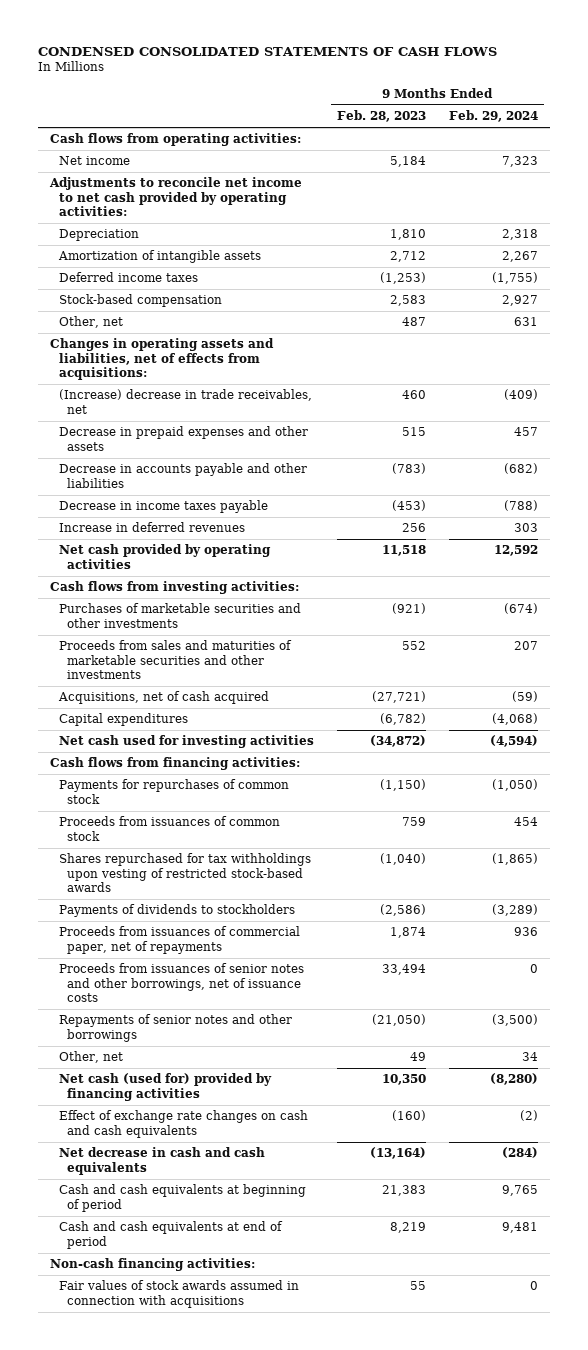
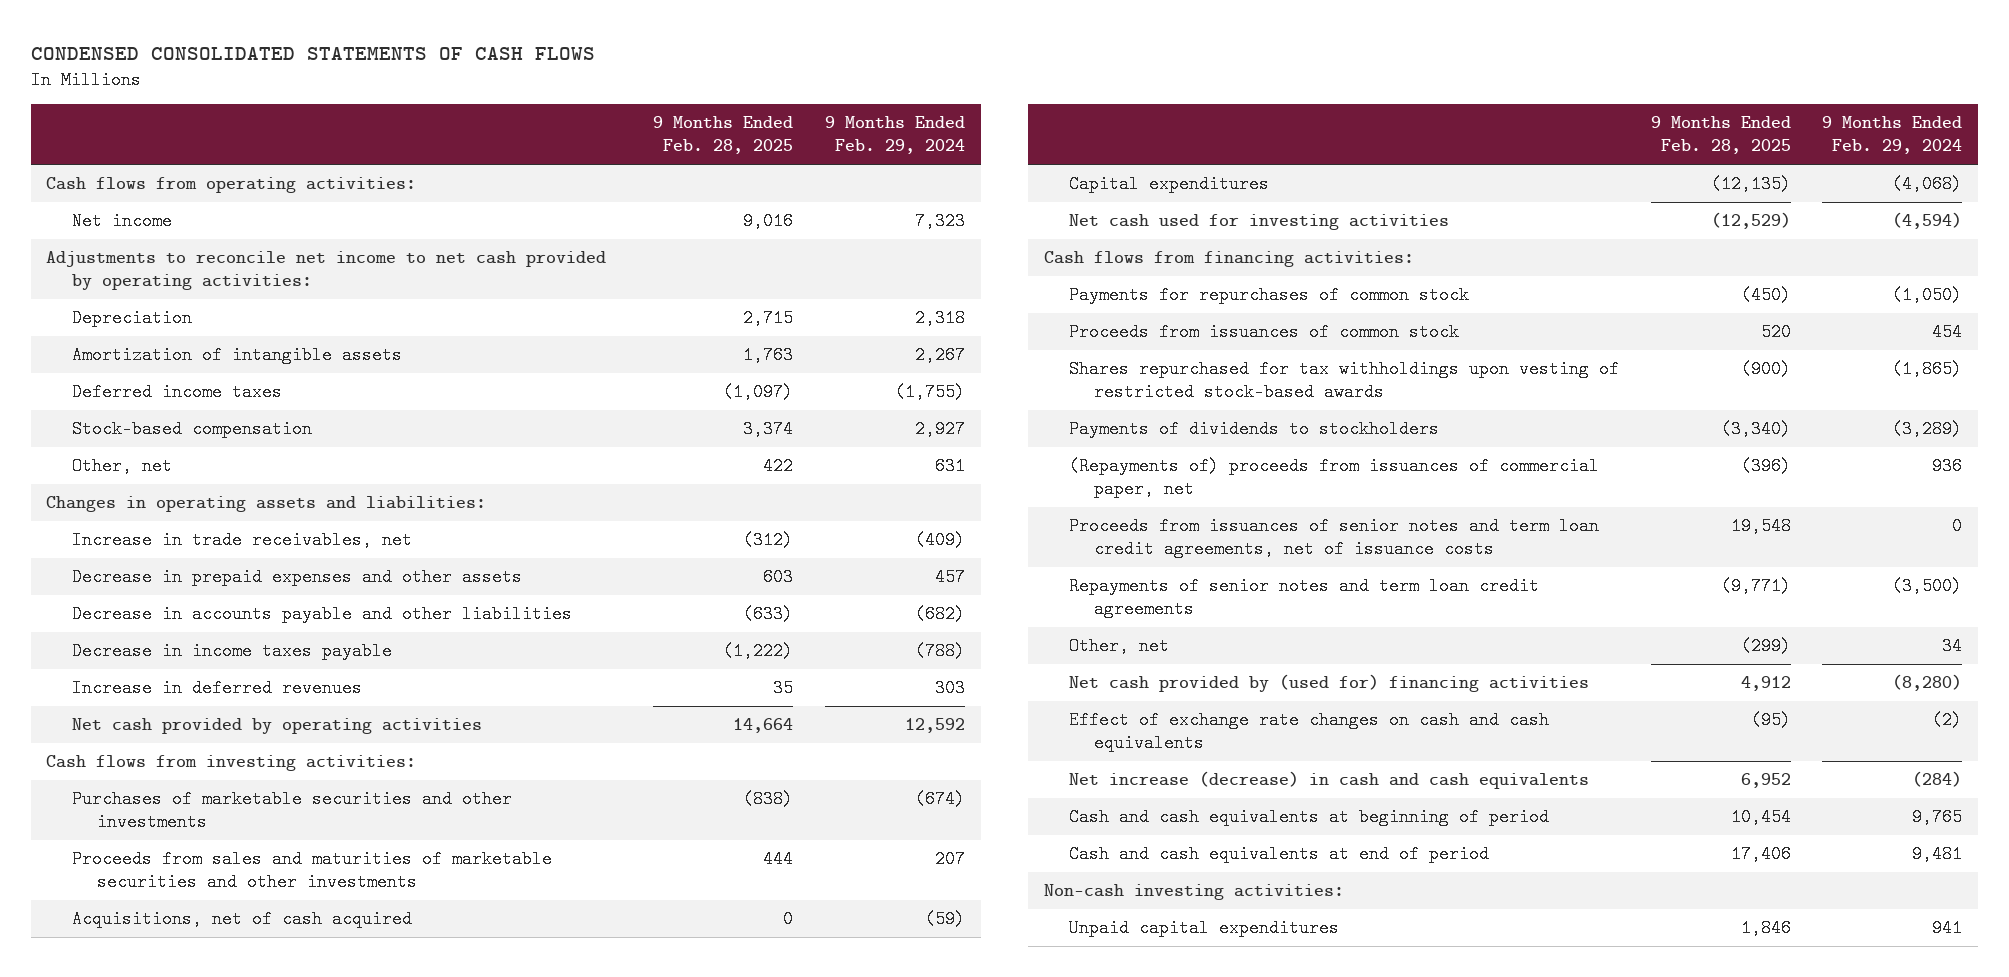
- | 9 Months Ended Feb. 28, 2023 | 9 Months Ended Feb. 29, 2024
+ | 9 Months Ended Feb. 28, 2025 | 9 Months Ended Feb. 29, 2024
- Changes in operating assets and liabilities, net of effects from acquisitions:
- (Increase) decrease in trade receivables, net | 460 | (409)
+ Changes in operating assets and liabilities:
+ Increase in trade receivables, net | (312) | (409)
- Proceeds from issuances of commercial paper, net of repayments | 1,874 | 936
- Proceeds from issuances of senior notes and other borrowings, net of issuance costs | 33,494 | 0
- Repayments of senior notes and other borrowings | (21,050) | (3,500)
+ (Repayments of) proceeds from issuances of commercial paper, net | (396) | 936
+ Proceeds from issuances of senior notes and term loan credit agreements, net of issuance costs | 19,548 | 0
+ Repayments of senior notes and term loan credit agreements | (9,771) | (3,500)
- Net cash (used for) provided by financing activities | 10,350 | (8,280)
+ Net cash provided by (used for) financing activities | 4,912 | (8,280)
- Net decrease in cash and cash equivalents | (13,164) | (284)
+ Net increase (decrease) in cash and cash equivalents | 6,952 | (284)
- Non-cash financing activities:
- Fair values of stock awards assumed in connection with acquisitions | 55 | 0
+ Non-cash investing activities:
+ Unpaid capital expenditures | 1,846 | 941

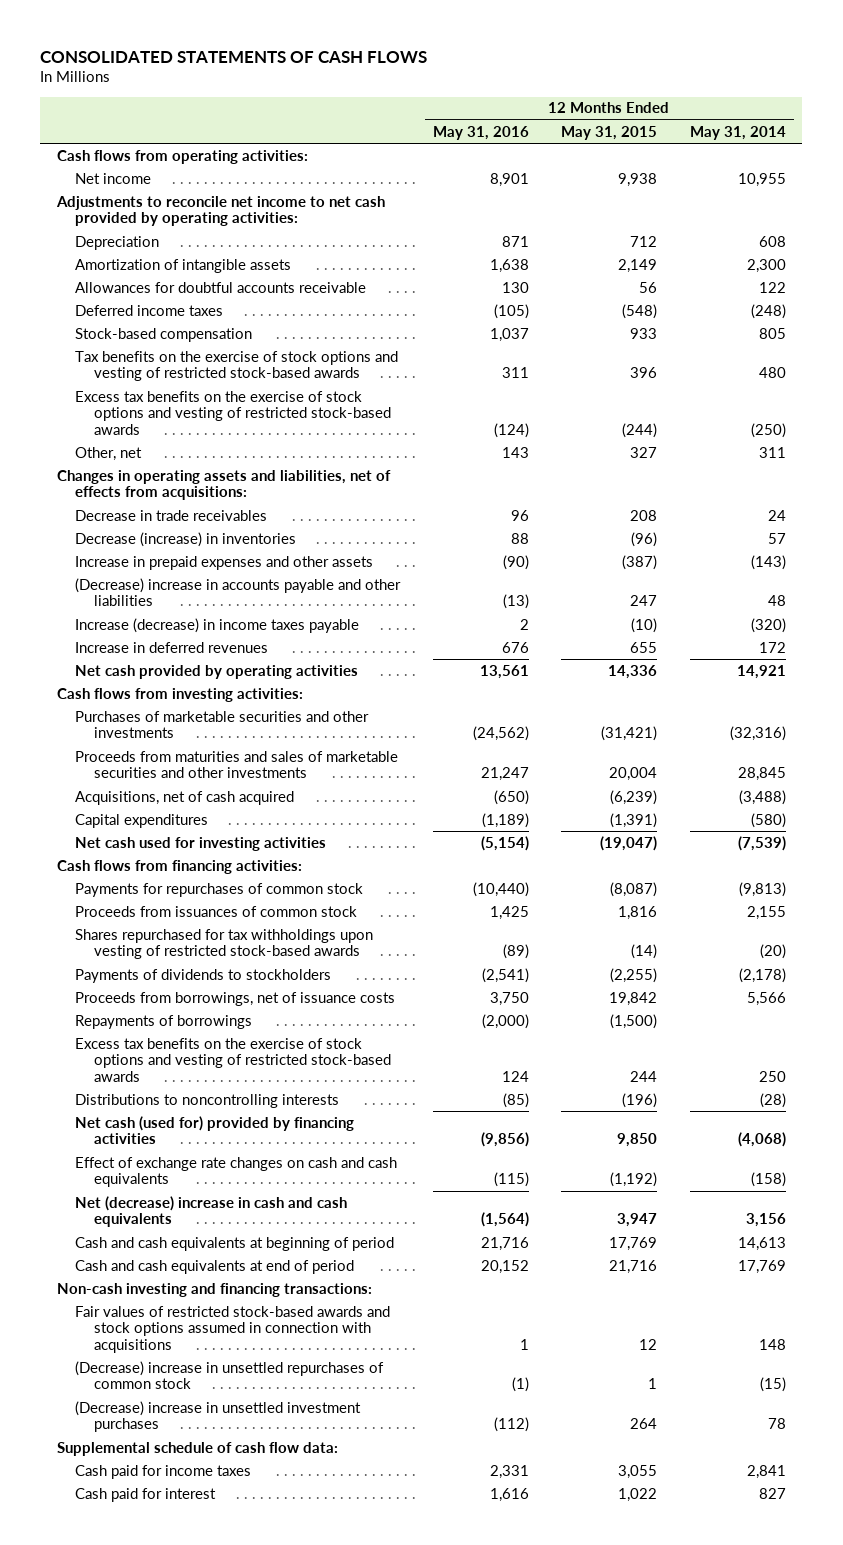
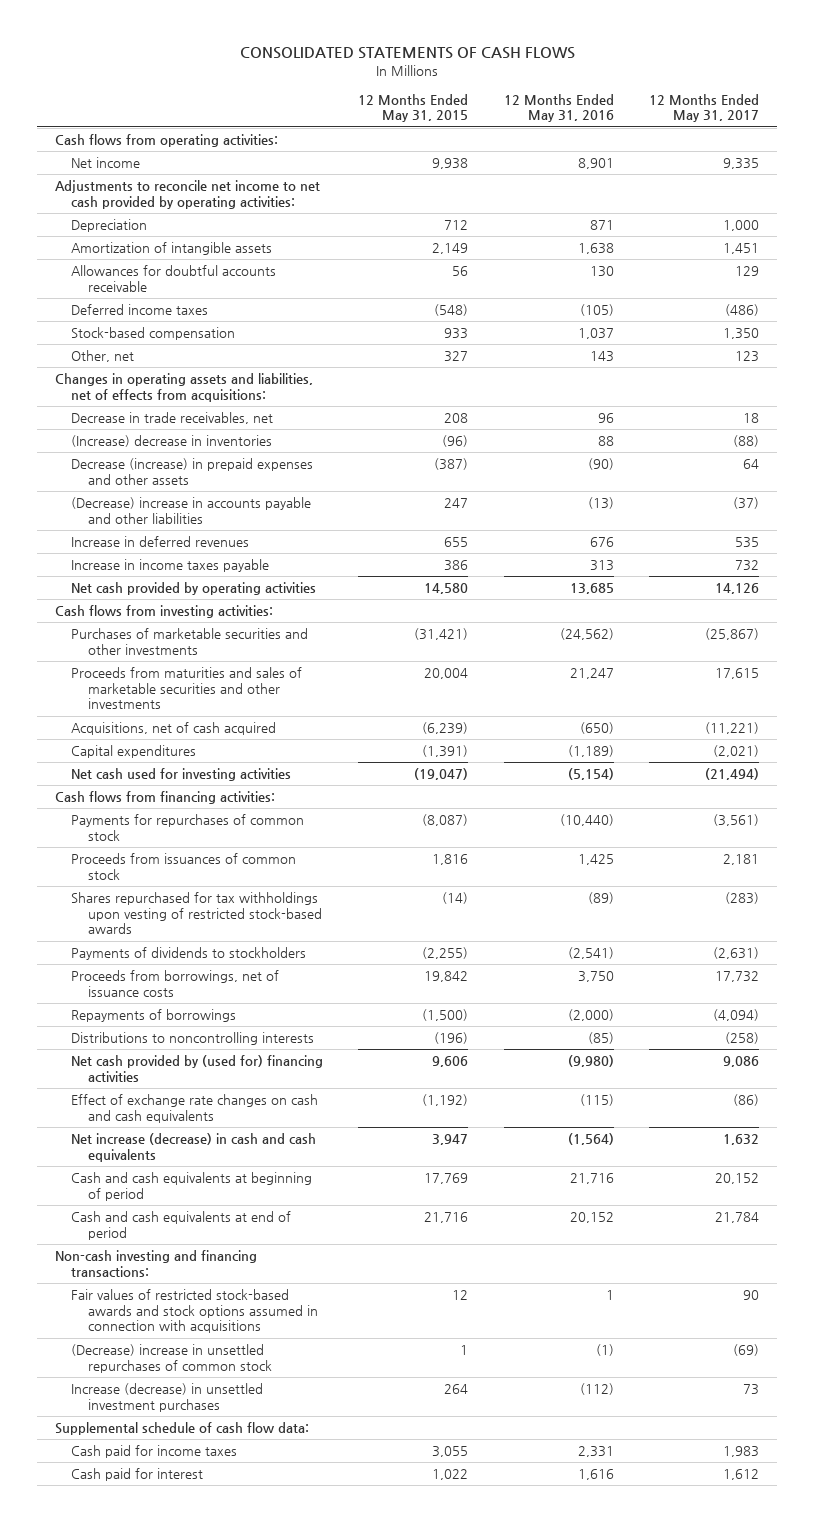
- | 12 Months Ended May 31, 2016 | 12 Months Ended May 31, 2015 | 12 Months Ended May 31, 2014
+ | 12 Months Ended May 31, 2015 | 12 Months Ended May 31, 2016 | 12 Months Ended May 31, 2017
- Tax benefits on the exercise of stock options and vesting of restricted stock-based awards | 311 | 396 | 480
- Excess tax benefits on the exercise of stock options and vesting of restricted stock-based awards | (124) | (244) | (250)
- Decrease in trade receivables | 96 | 208 | 24
- Decrease (increase) in inventories | 88 | (96) | 57
- Increase in prepaid expenses and other assets | (90) | (387) | (143)
+ Decrease in trade receivables, net | 208 | 96 | 18
+ (Increase) decrease in inventories | (96) | 88 | (88)
+ Decrease (increase) in prepaid expenses and other assets | (387) | (90) | 64
- Increase (decrease) in income taxes payable | 2 | (10) | (320)
- Net cash provided by operating activities | 13,561 | 14,336 | 14,921
+ Increase in income taxes payable | 386 | 313 | 732
+ Net cash provided by operating activities | 14,580 | 13,685 | 14,126
- Excess tax benefits on the exercise of stock options and vesting of restricted stock-based awards | 124 | 244 | 250
- Net cash (used for) provided by financing activities | (9,856) | 9,850 | (4,068)
+ Net cash provided by (used for) financing activities | 9,606 | (9,980) | 9,086
- Net (decrease) increase in cash and cash equivalents | (1,564) | 3,947 | 3,156
+ Net increase (decrease) in cash and cash equivalents | 3,947 | (1,564) | 1,632
- (Decrease) increase in unsettled investment purchases | (112) | 264 | 78
+ Increase (decrease) in unsettled investment purchases | 264 | (112) | 73

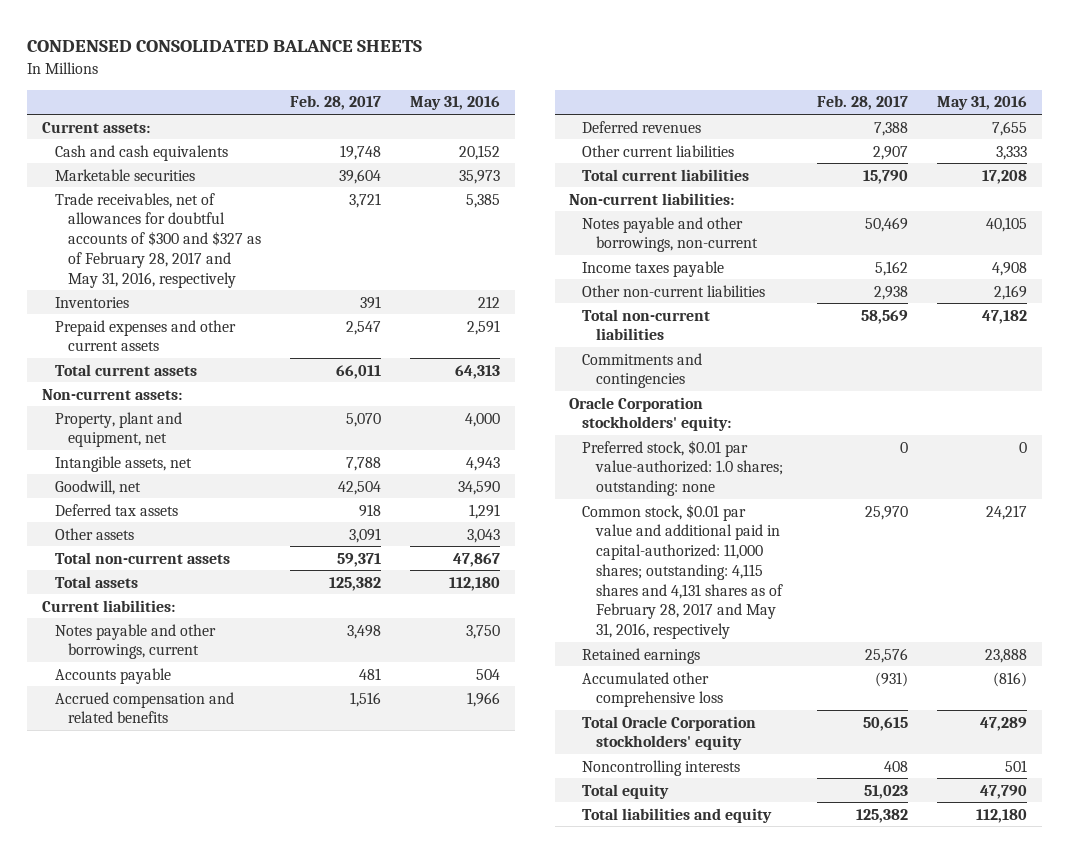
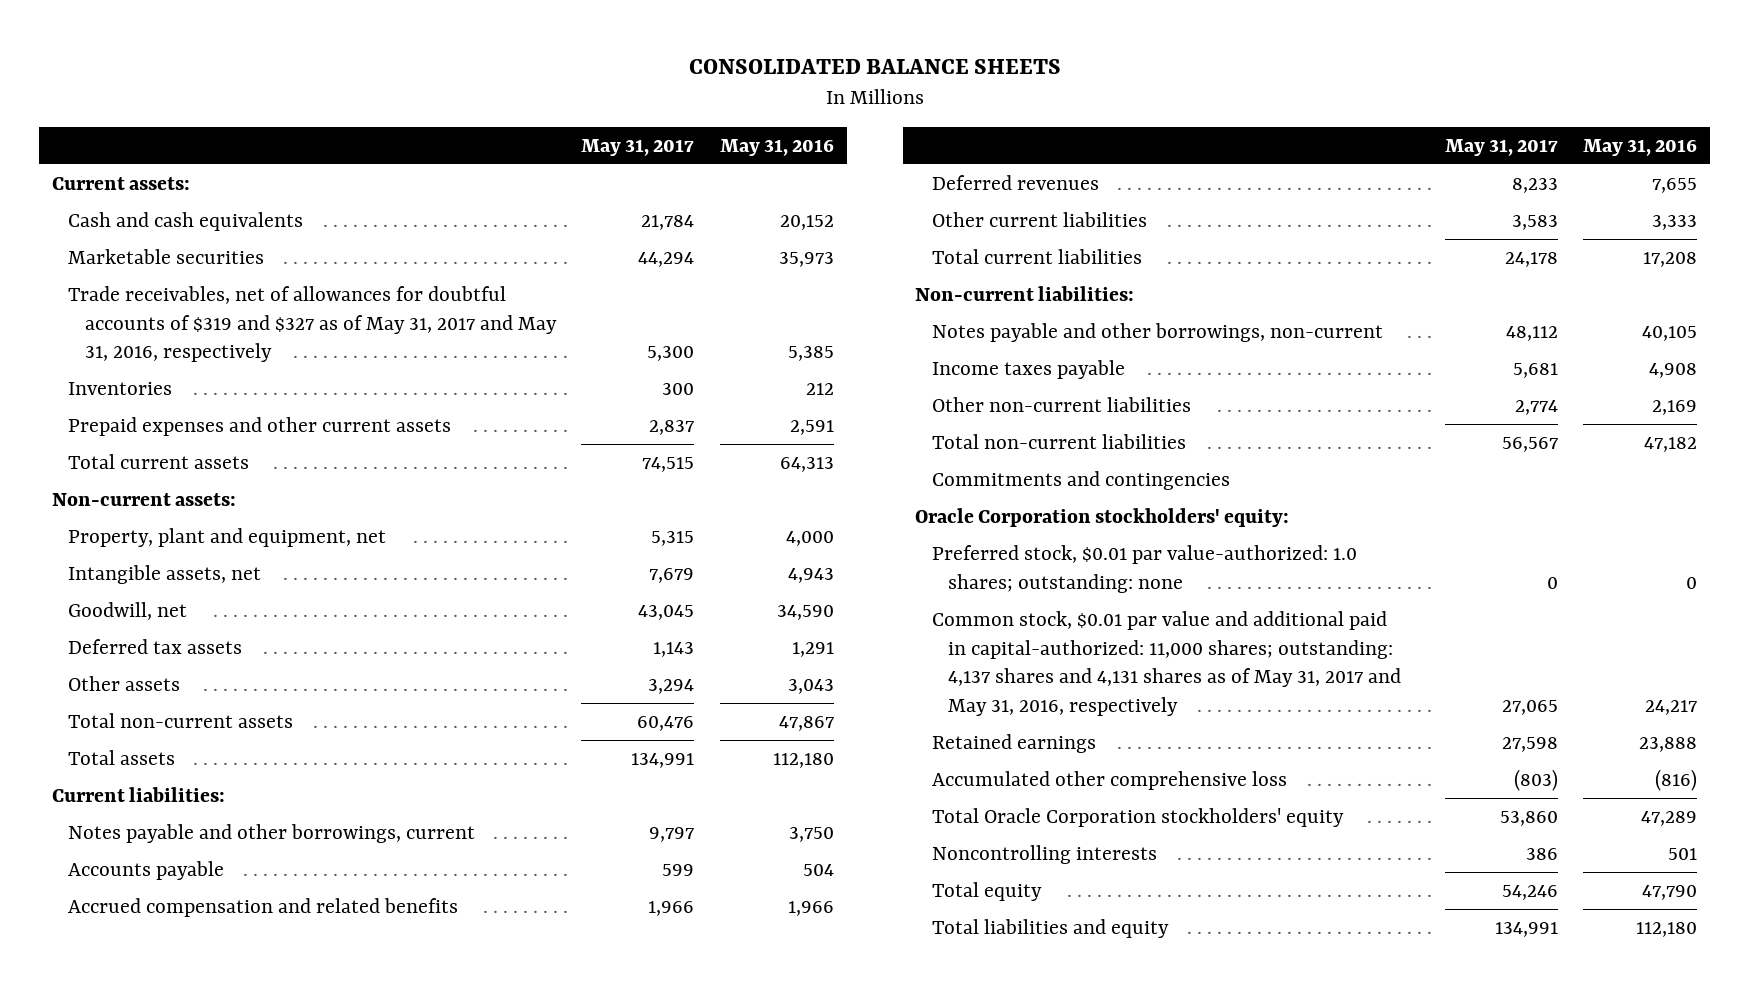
- CONDENSED CONSOLIDATED BALANCE SHEETS
+ CONSOLIDATED BALANCE SHEETS
- | Feb. 28, 2017 | May 31, 2016
+ | May 31, 2017 | May 31, 2016
- Trade receivables, net of allowances for doubtful accounts of $300 and $327 as of February 28, 2017 and May 31, 2016, respectively | 3,721 | 5,385
+ Trade receivables, net of allowances for doubtful accounts of $319 and $327 as of May 31, 2017 and May 31, 2016, respectively | 5,300 | 5,385
- Common stock, $0.01 par value and additional paid in capital-authorized: 11,000 shares; outstanding: 4,115 shares and 4,131 shares as of February 28, 2017 and May 31, 2016, respectively | 25,970 | 24,217
+ Common stock, $0.01 par value and additional paid in capital-authorized: 11,000 shares; outstanding: 4,137 shares and 4,131 shares as of May 31, 2017 and May 31, 2016, respectively | 27,065 | 24,217

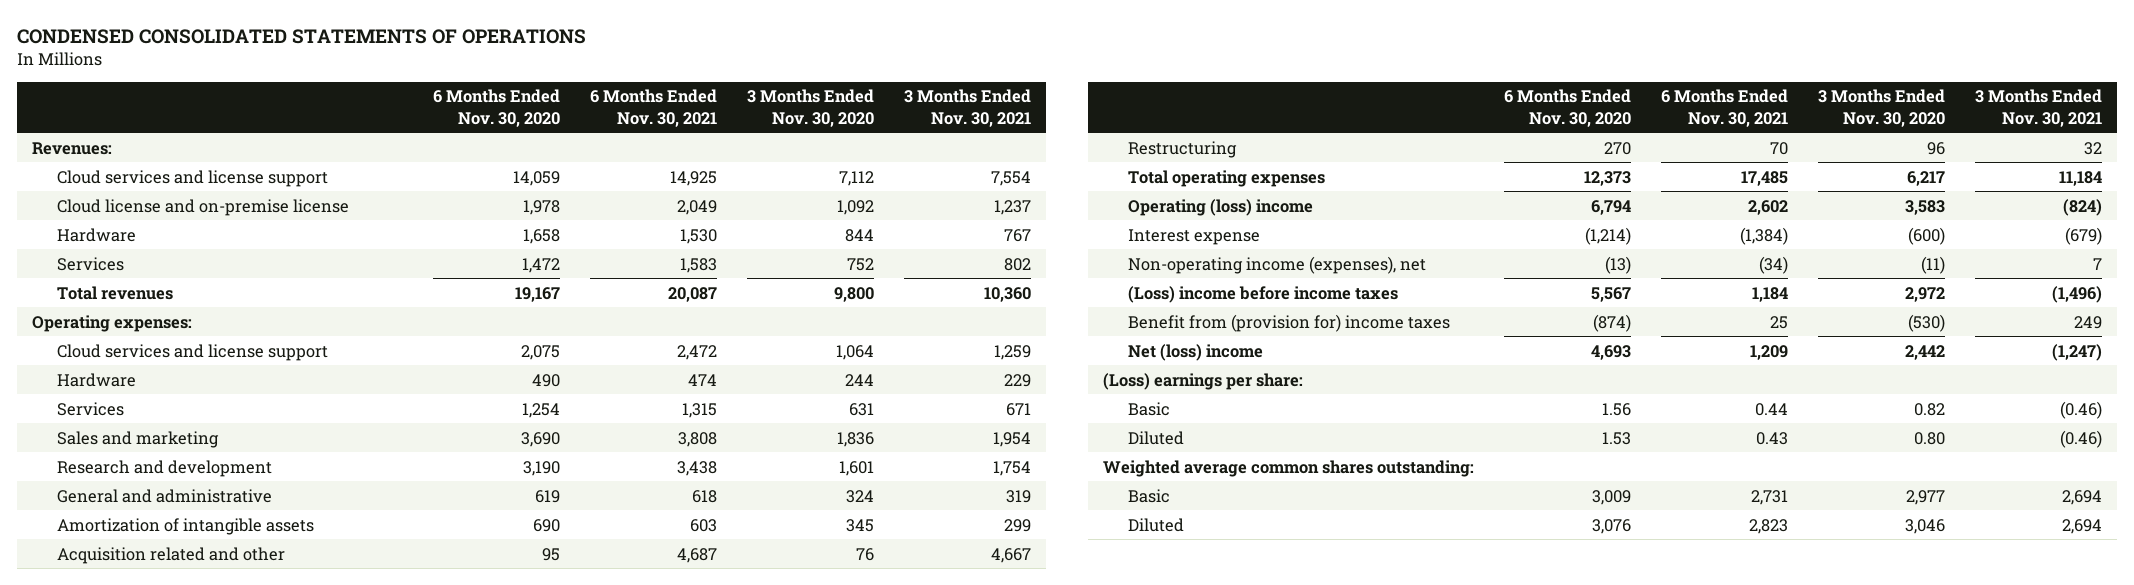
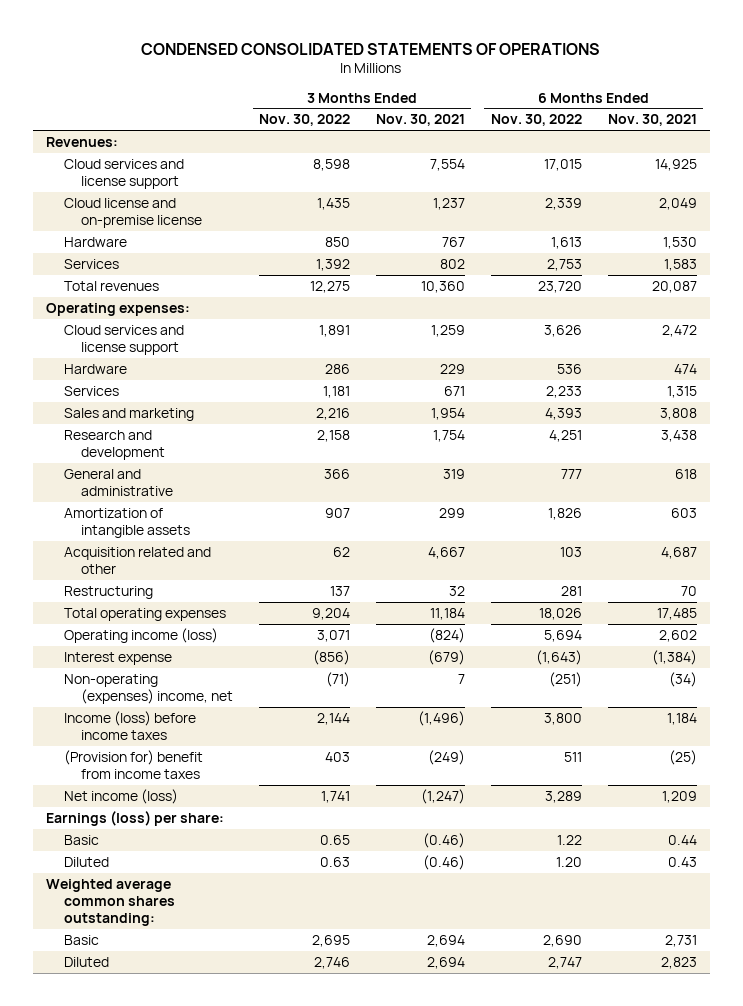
- | 6 Months Ended Nov. 30, 2020 | 6 Months Ended Nov. 30, 2021 | 3 Months Ended Nov. 30, 2020 | 3 Months Ended Nov. 30, 2021
+ | 3 Months Ended Nov. 30, 2022 | 3 Months Ended Nov. 30, 2021 | 6 Months Ended Nov. 30, 2022 | 6 Months Ended Nov. 30, 2021
- Operating (loss) income | 6,794 | 2,602 | 3,583 | (824)
+ Operating income (loss) | 3,071 | (824) | 5,694 | 2,602
- Non-operating income (expenses), net | (13) | (34) | (11) | 7
- (Loss) income before income taxes | 5,567 | 1,184 | 2,972 | (1,496)
- Benefit from (provision for) income taxes | (874) | 25 | (530) | 249
- Net (loss) income | 4,693 | 1,209 | 2,442 | (1,247)
- (Loss) earnings per share:
+ Non-operating (expenses) income, net | (71) | 7 | (251) | (34)
+ Income (loss) before income taxes | 2,144 | (1,496) | 3,800 | 1,184
+ (Provision for) benefit from income taxes | 403 | (249) | 511 | (25)
+ Net income (loss) | 1,741 | (1,247) | 3,289 | 1,209
+ Earnings (loss) per share:

